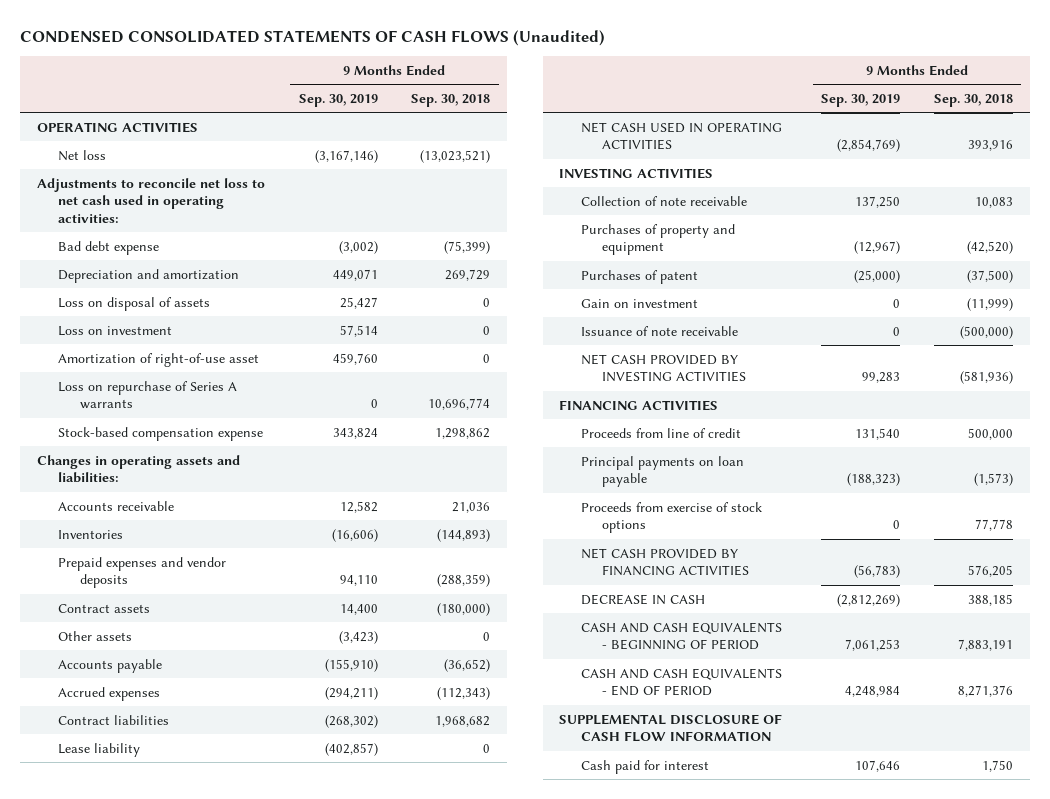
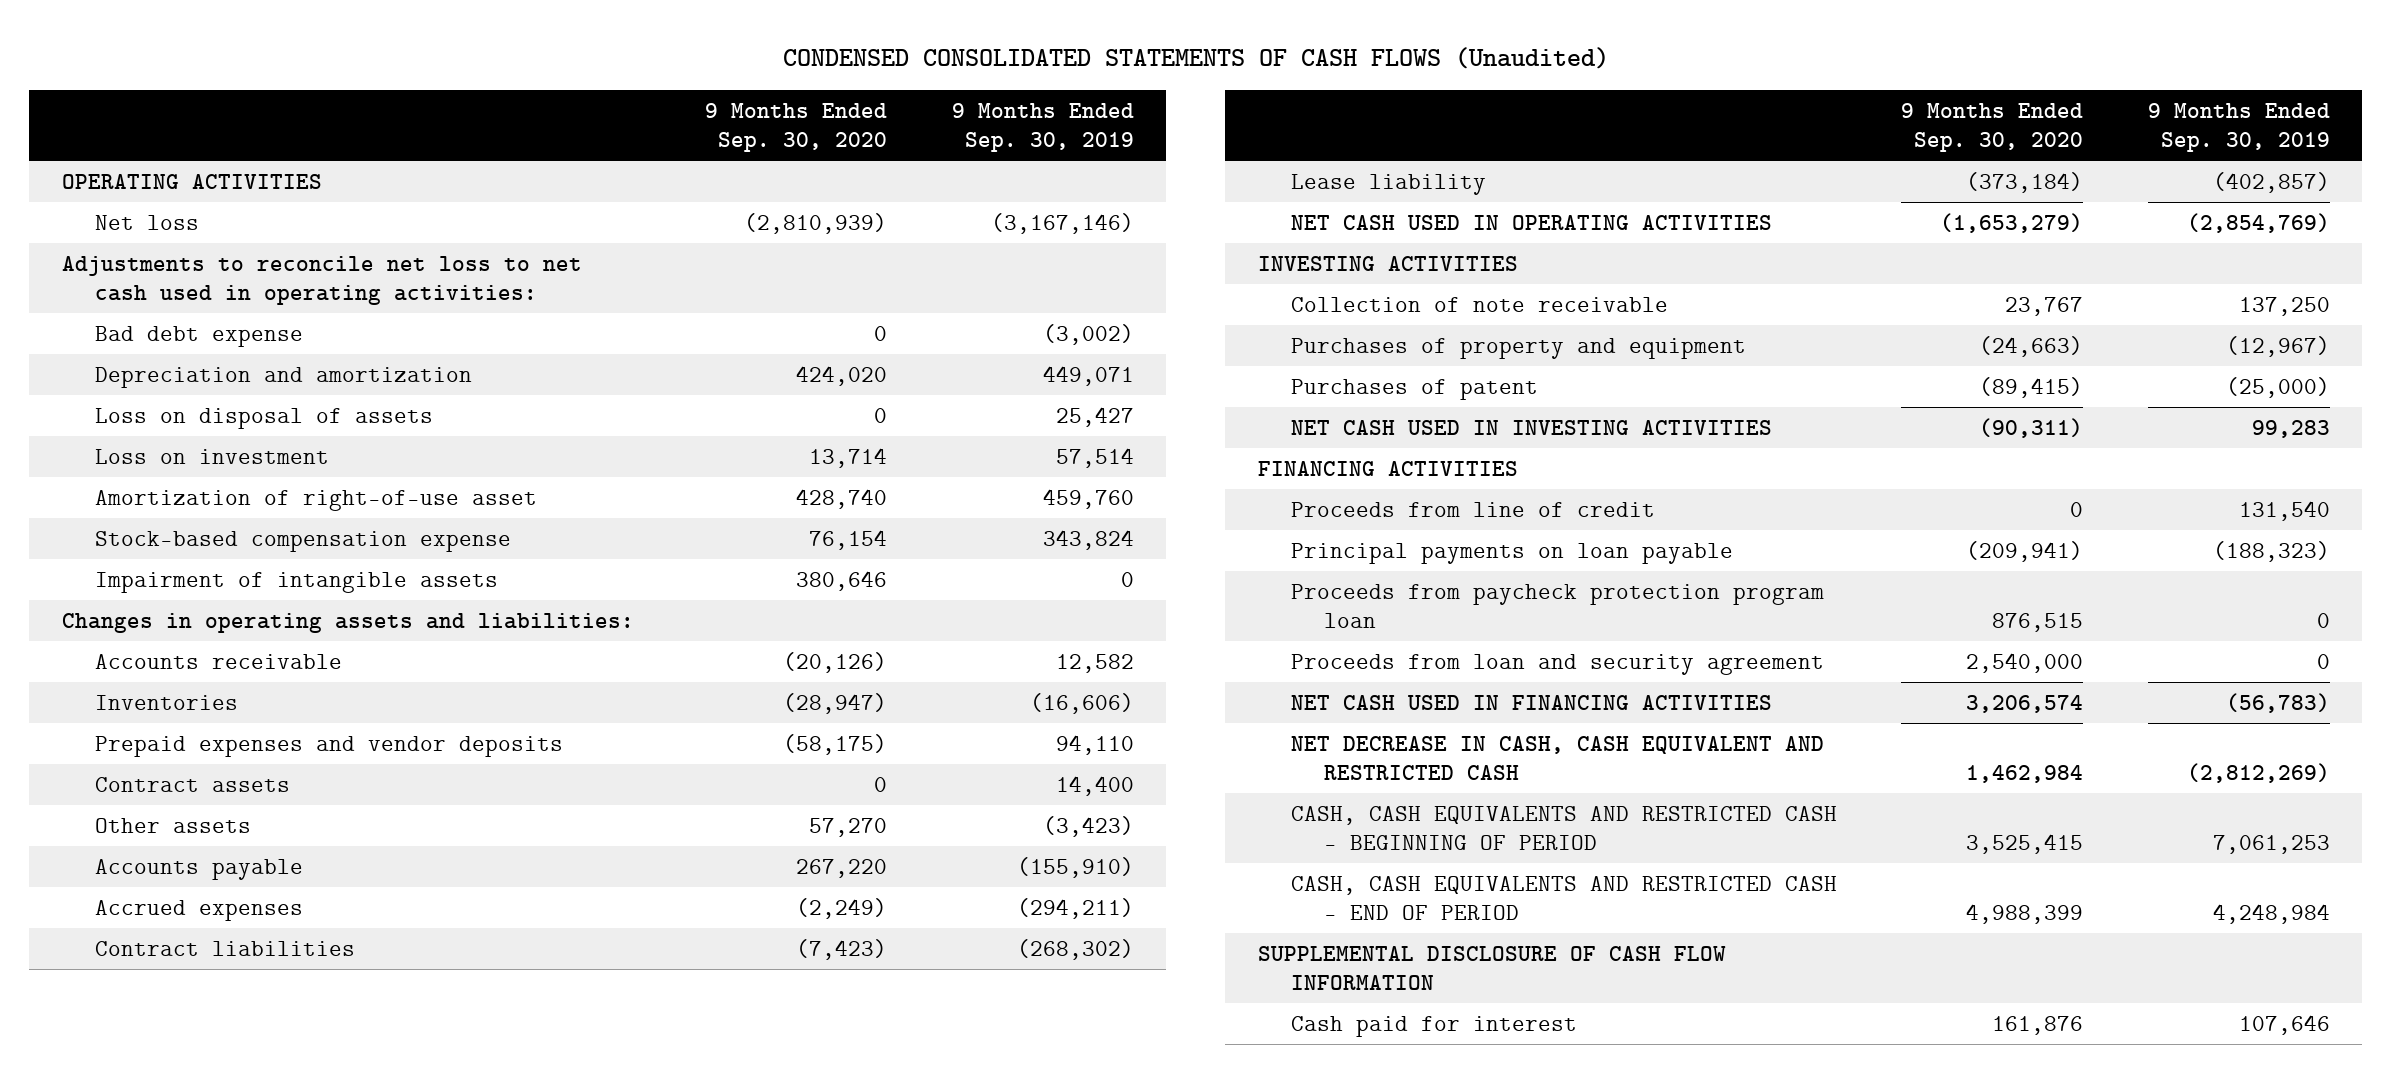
- | 9 Months Ended Sep. 30, 2019 | 9 Months Ended Sep. 30, 2018
+ | 9 Months Ended Sep. 30, 2020 | 9 Months Ended Sep. 30, 2019
- Loss on repurchase of Series A warrants | 0 | 10,696,774
+ Impairment of intangible assets | 380,646 | 0
- Gain on investment | 0 | (11,999)
- Issuance of note receivable | 0 | (500,000)
- NET CASH PROVIDED BY INVESTING ACTIVITIES | 99,283 | (581,936)
+ NET CASH USED IN INVESTING ACTIVITIES | (90,311) | 99,283
- Proceeds from exercise of stock options | 0 | 77,778
- NET CASH PROVIDED BY FINANCING ACTIVITIES | (56,783) | 576,205
- DECREASE IN CASH | (2,812,269) | 388,185
- CASH AND CASH EQUIVALENTS - BEGINNING OF PERIOD | 7,061,253 | 7,883,191
- CASH AND CASH EQUIVALENTS - END OF PERIOD | 4,248,984 | 8,271,376
+ Proceeds from paycheck protection program loan | 876,515 | 0
+ Proceeds from loan and security agreement | 2,540,000 | 0
+ NET CASH USED IN FINANCING ACTIVITIES | 3,206,574 | (56,783)
+ NET DECREASE IN CASH, CASH EQUIVALENT AND RESTRICTED CASH | 1,462,984 | (2,812,269)
+ CASH, CASH EQUIVALENTS AND RESTRICTED CASH - BEGINNING OF PERIOD | 3,525,415 | 7,061,253
+ CASH, CASH EQUIVALENTS AND RESTRICTED CASH - END OF PERIOD | 4,988,399 | 4,248,984

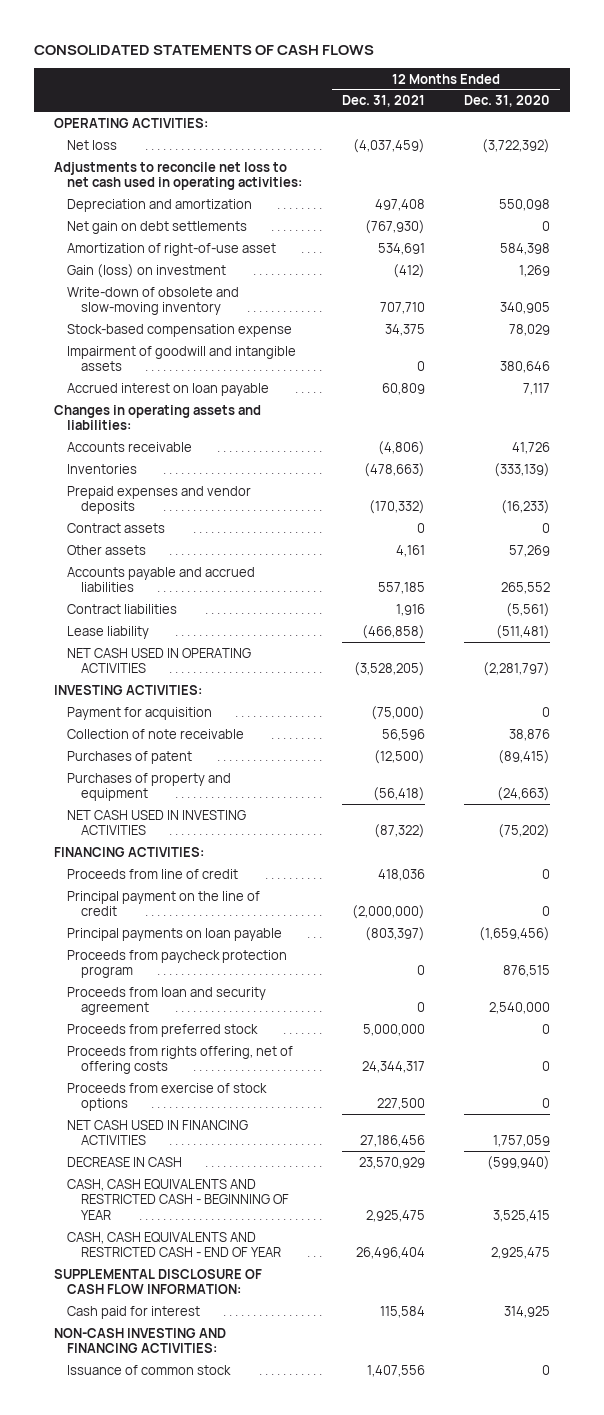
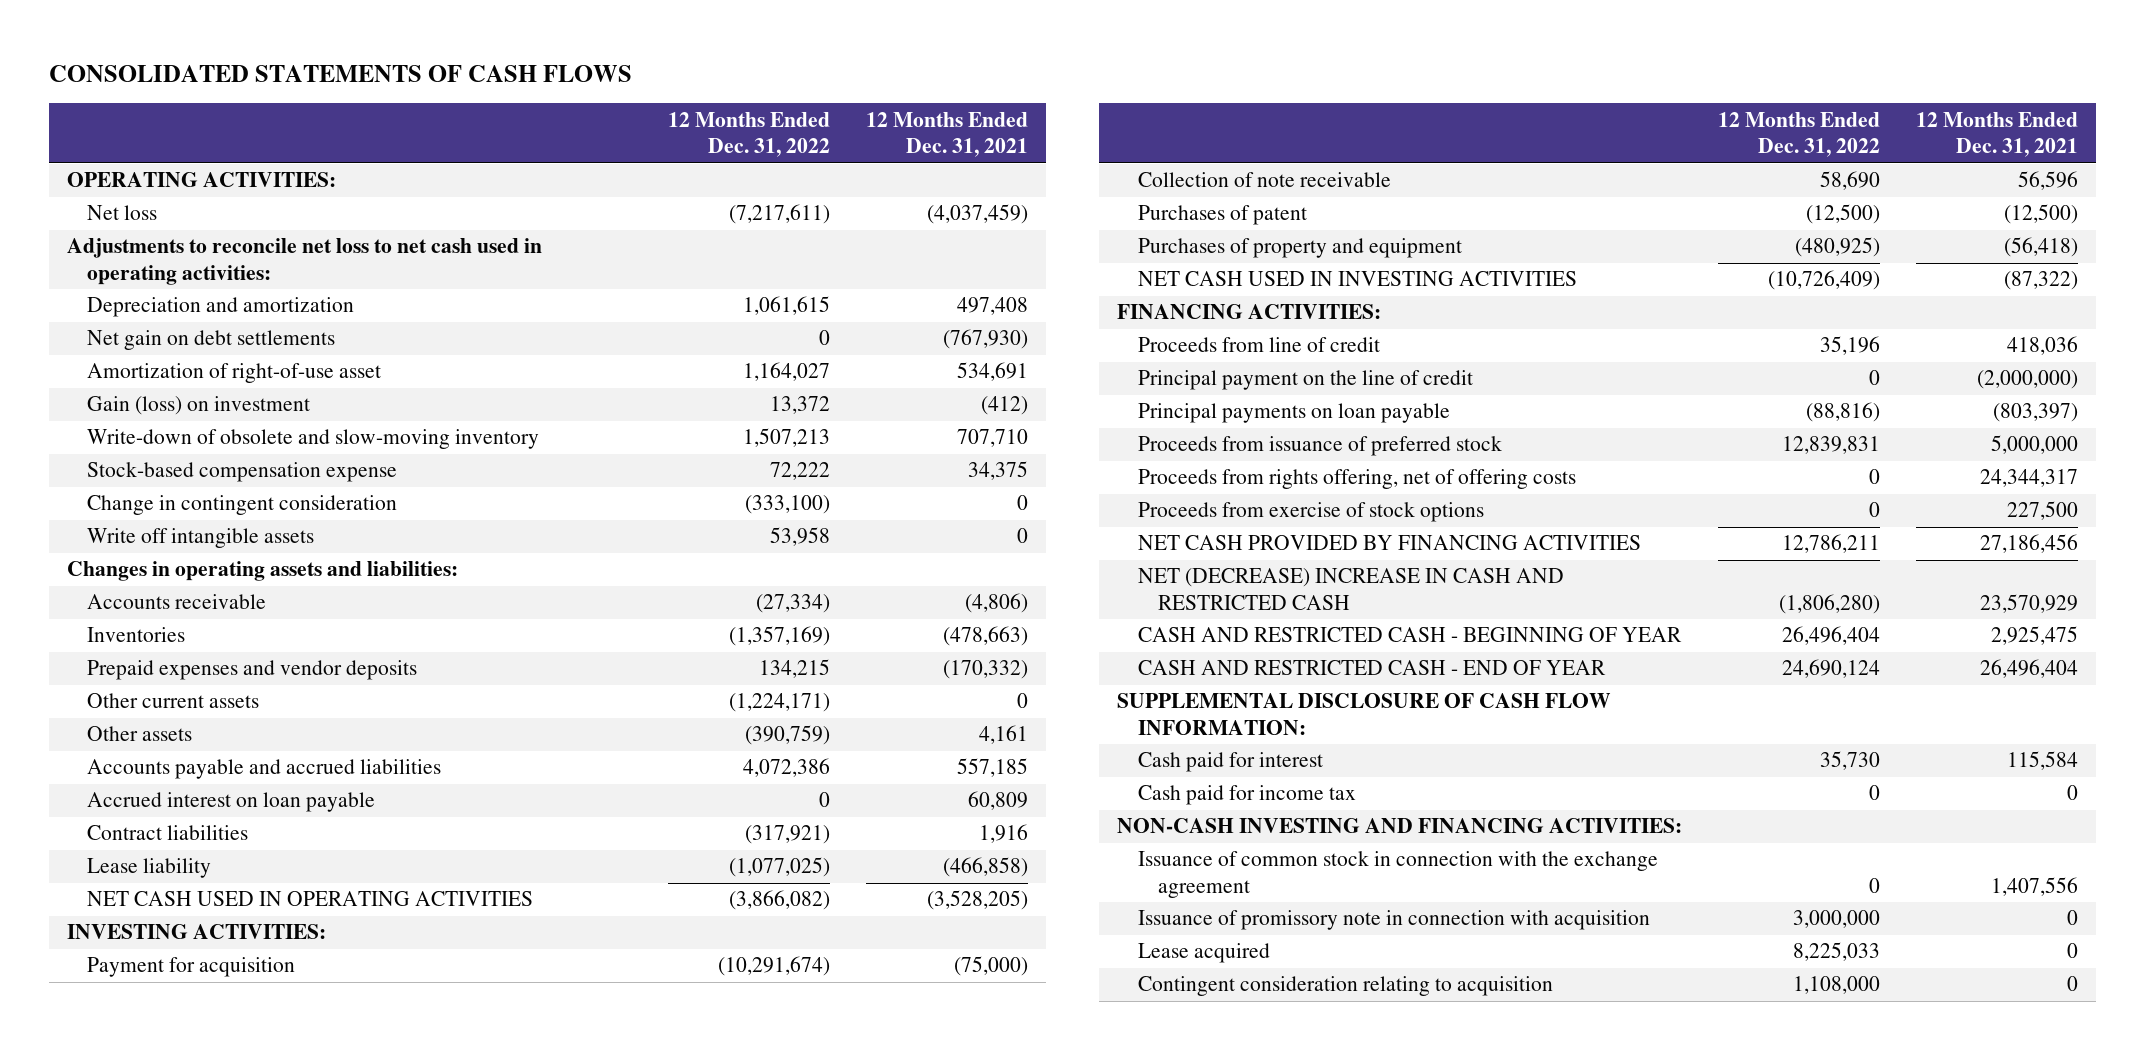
- | 12 Months Ended Dec. 31, 2021 | 12 Months Ended Dec. 31, 2020
+ | 12 Months Ended Dec. 31, 2022 | 12 Months Ended Dec. 31, 2021
- Impairment of goodwill and intangible assets | 0 | 380,646
+ Change in contingent consideration | (333,100) | 0
+ Write off intangible assets | 53,958 | 0
- Contract assets | 0 | 0
+ Other current assets | (1,224,171) | 0
moved down: Accrued interest on loan payable | 0 | 60,809
- Proceeds from paycheck protection program | 0 | 876,515
- Proceeds from loan and security agreement | 0 | 2,540,000
- Proceeds from preferred stock | 5,000,000 | 0
+ Proceeds from issuance of preferred stock | 12,839,831 | 5,000,000
- NET CASH USED IN FINANCING ACTIVITIES | 27,186,456 | 1,757,059
- DECREASE IN CASH | 23,570,929 | (599,940)
- CASH, CASH EQUIVALENTS AND RESTRICTED CASH - BEGINNING OF YEAR | 2,925,475 | 3,525,415
- CASH, CASH EQUIVALENTS AND RESTRICTED CASH - END OF YEAR | 26,496,404 | 2,925,475
+ NET CASH PROVIDED BY FINANCING ACTIVITIES | 12,786,211 | 27,186,456
+ NET (DECREASE) INCREASE IN CASH AND RESTRICTED CASH | (1,806,280) | 23,570,929
+ CASH AND RESTRICTED CASH - BEGINNING OF YEAR | 26,496,404 | 2,925,475
+ CASH AND RESTRICTED CASH - END OF YEAR | 24,690,124 | 26,496,404
+ Cash paid for income tax | 0 | 0
- Issuance of common stock | 1,407,556 | 0
+ Issuance of common stock in connection with the exchange agreement | 0 | 1,407,556
+ Issuance of promissory note in connection with acquisition | 3,000,000 | 0
+ Lease acquired | 8,225,033 | 0
+ Contingent consideration relating to acquisition | 1,108,000 | 0

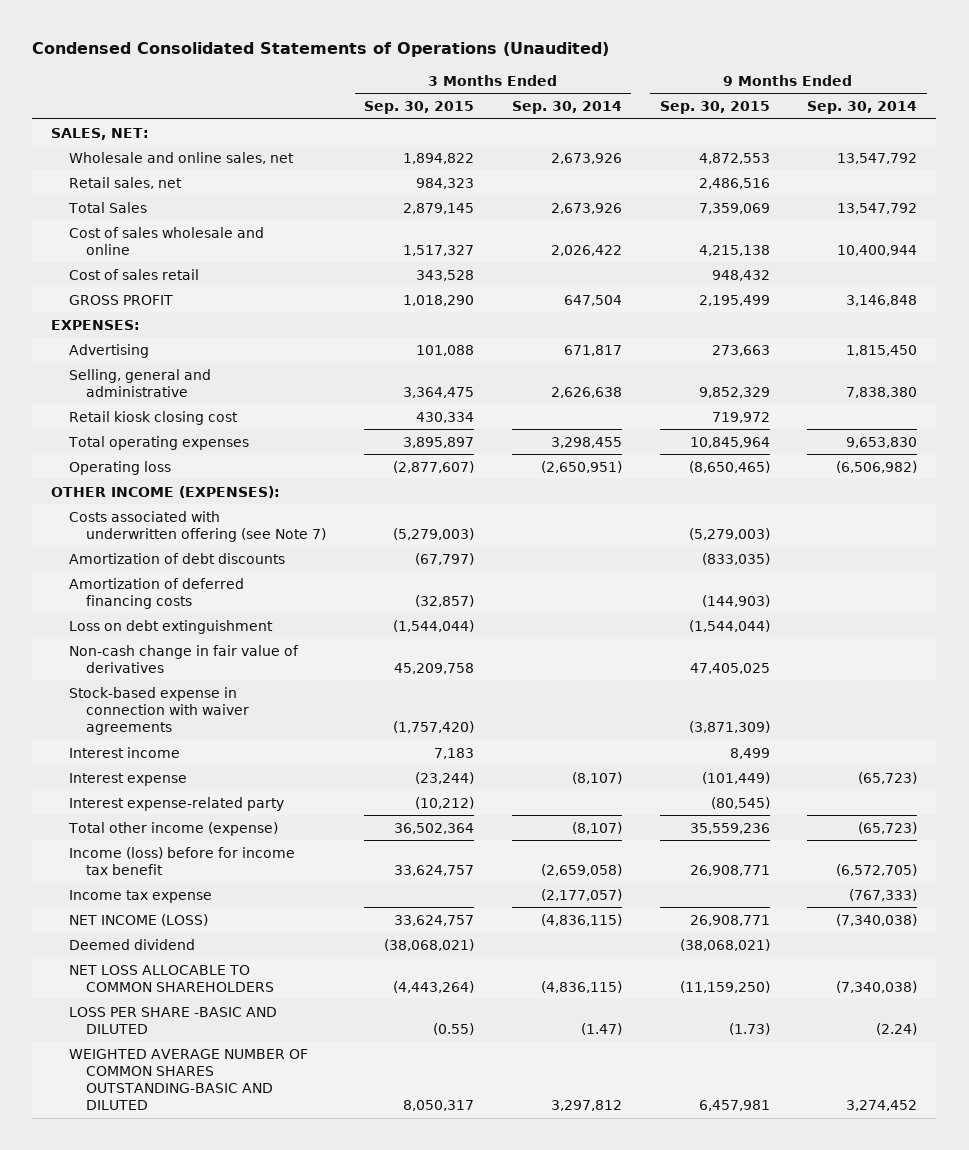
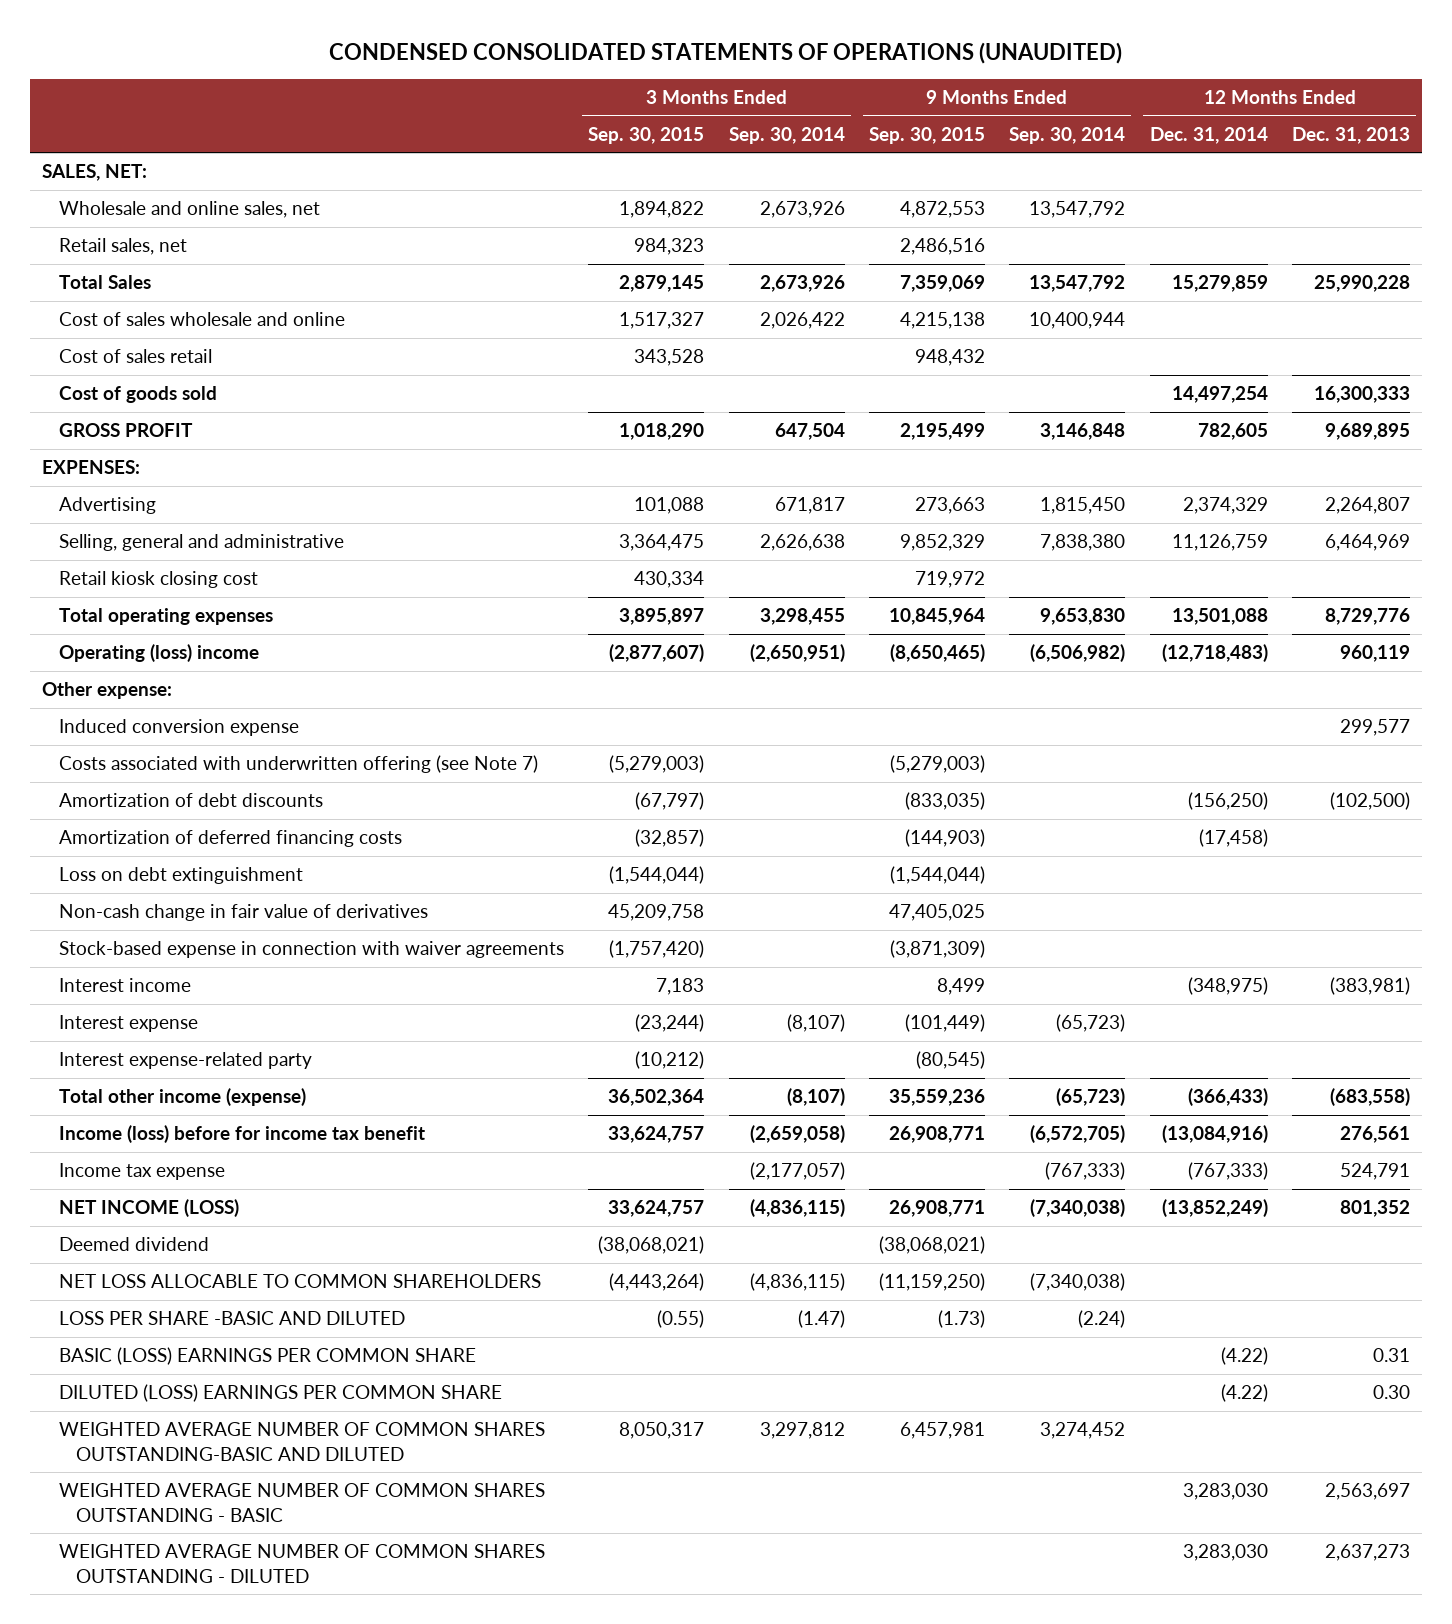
- Condensed Consolidated Statements of Operations (Unaudited)
+ CONDENSED CONSOLIDATED STATEMENTS OF OPERATIONS (UNAUDITED)
- | 3 Months Ended Sep. 30, 2015 | 3 Months Ended Sep. 30, 2014 | 9 Months Ended Sep. 30, 2015 | 9 Months Ended Sep. 30, 2014
+ | 3 Months Ended Sep. 30, 2015 | 3 Months Ended Sep. 30, 2014 | 9 Months Ended Sep. 30, 2015 | 9 Months Ended Sep. 30, 2014 | 12 Months Ended Dec. 31, 2014 | 12 Months Ended Dec. 31, 2013
+ Cost of goods sold | | | | | 14,497,254 | 16,300,333
- Operating loss | (2,877,607) | (2,650,951) | (8,650,465) | (6,506,982)
- OTHER INCOME (EXPENSES):
+ Operating (loss) income | (2,877,607) | (2,650,951) | (8,650,465) | (6,506,982) | (12,718,483) | 960,119
+ Other expense:
+ Induced conversion expense | | | | | | 299,577
+ BASIC (LOSS) EARNINGS PER COMMON SHARE | | | | | (4.22) | 0.31
+ DILUTED (LOSS) EARNINGS PER COMMON SHARE | | | | | (4.22) | 0.30
+ WEIGHTED AVERAGE NUMBER OF COMMON SHARES OUTSTANDING - BASIC | | | | | 3,283,030 | 2,563,697
+ WEIGHTED AVERAGE NUMBER OF COMMON SHARES OUTSTANDING - DILUTED | | | | | 3,283,030 | 2,637,273

